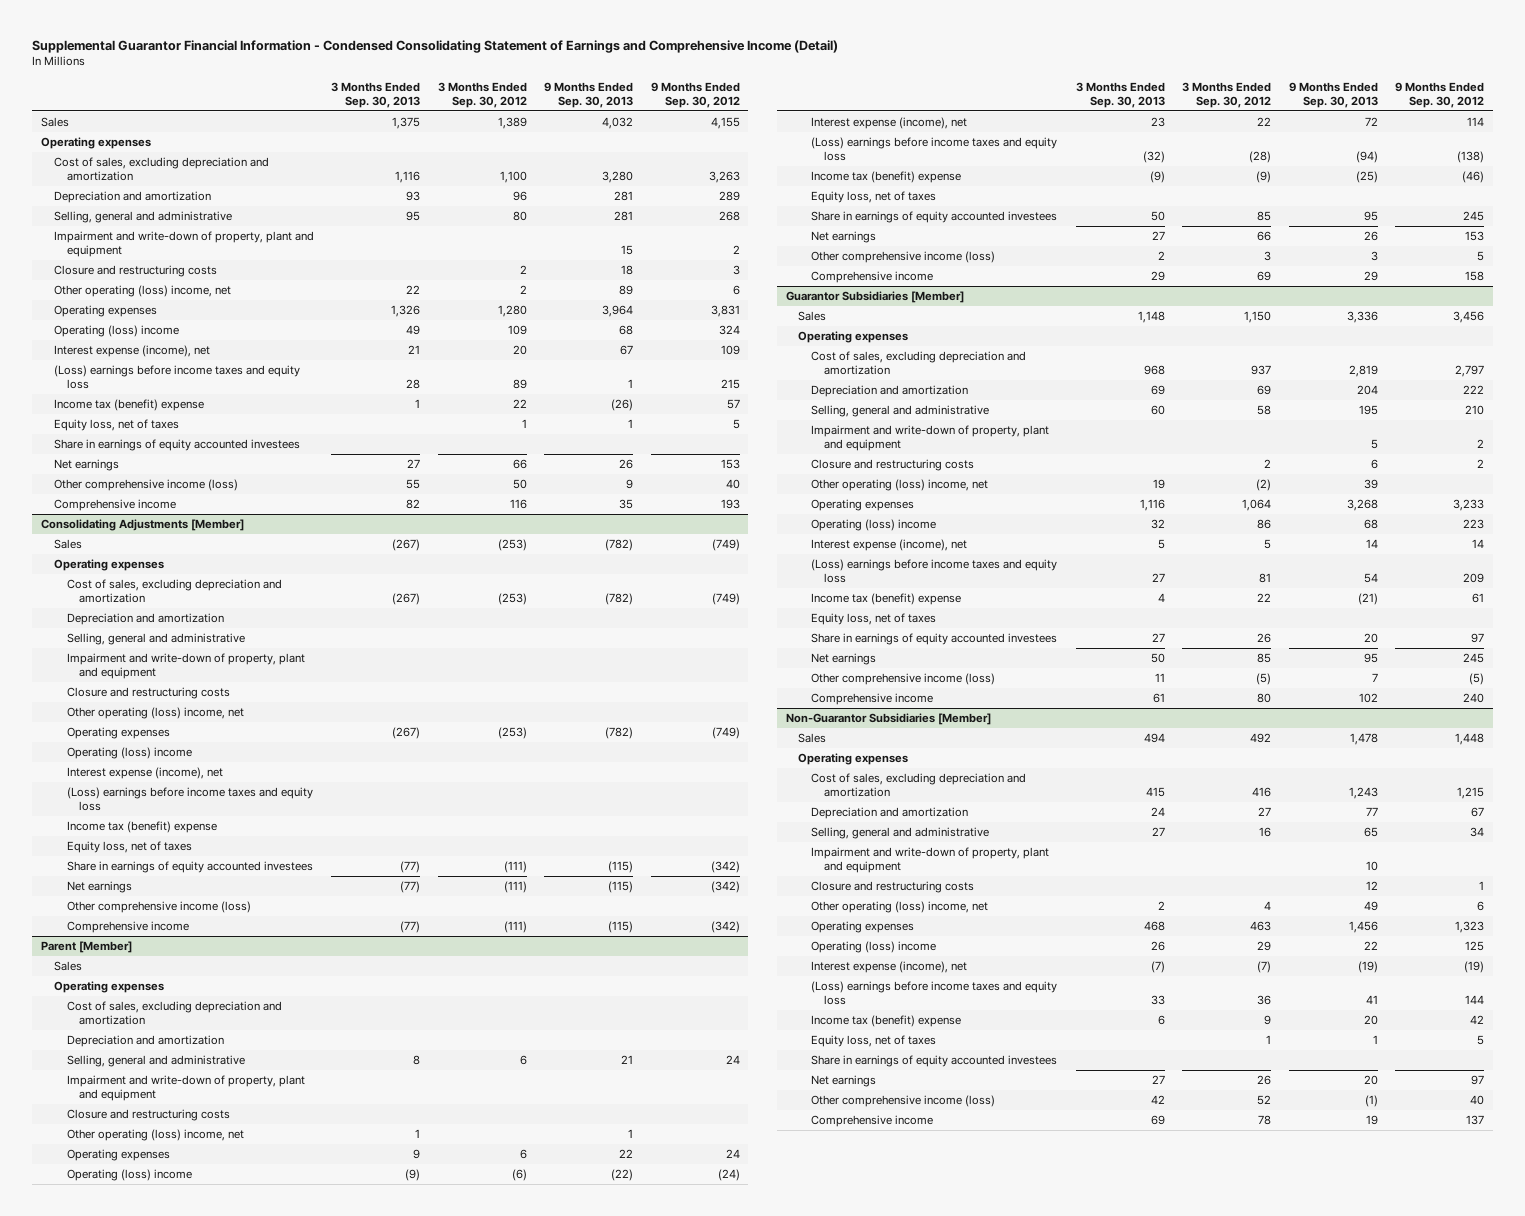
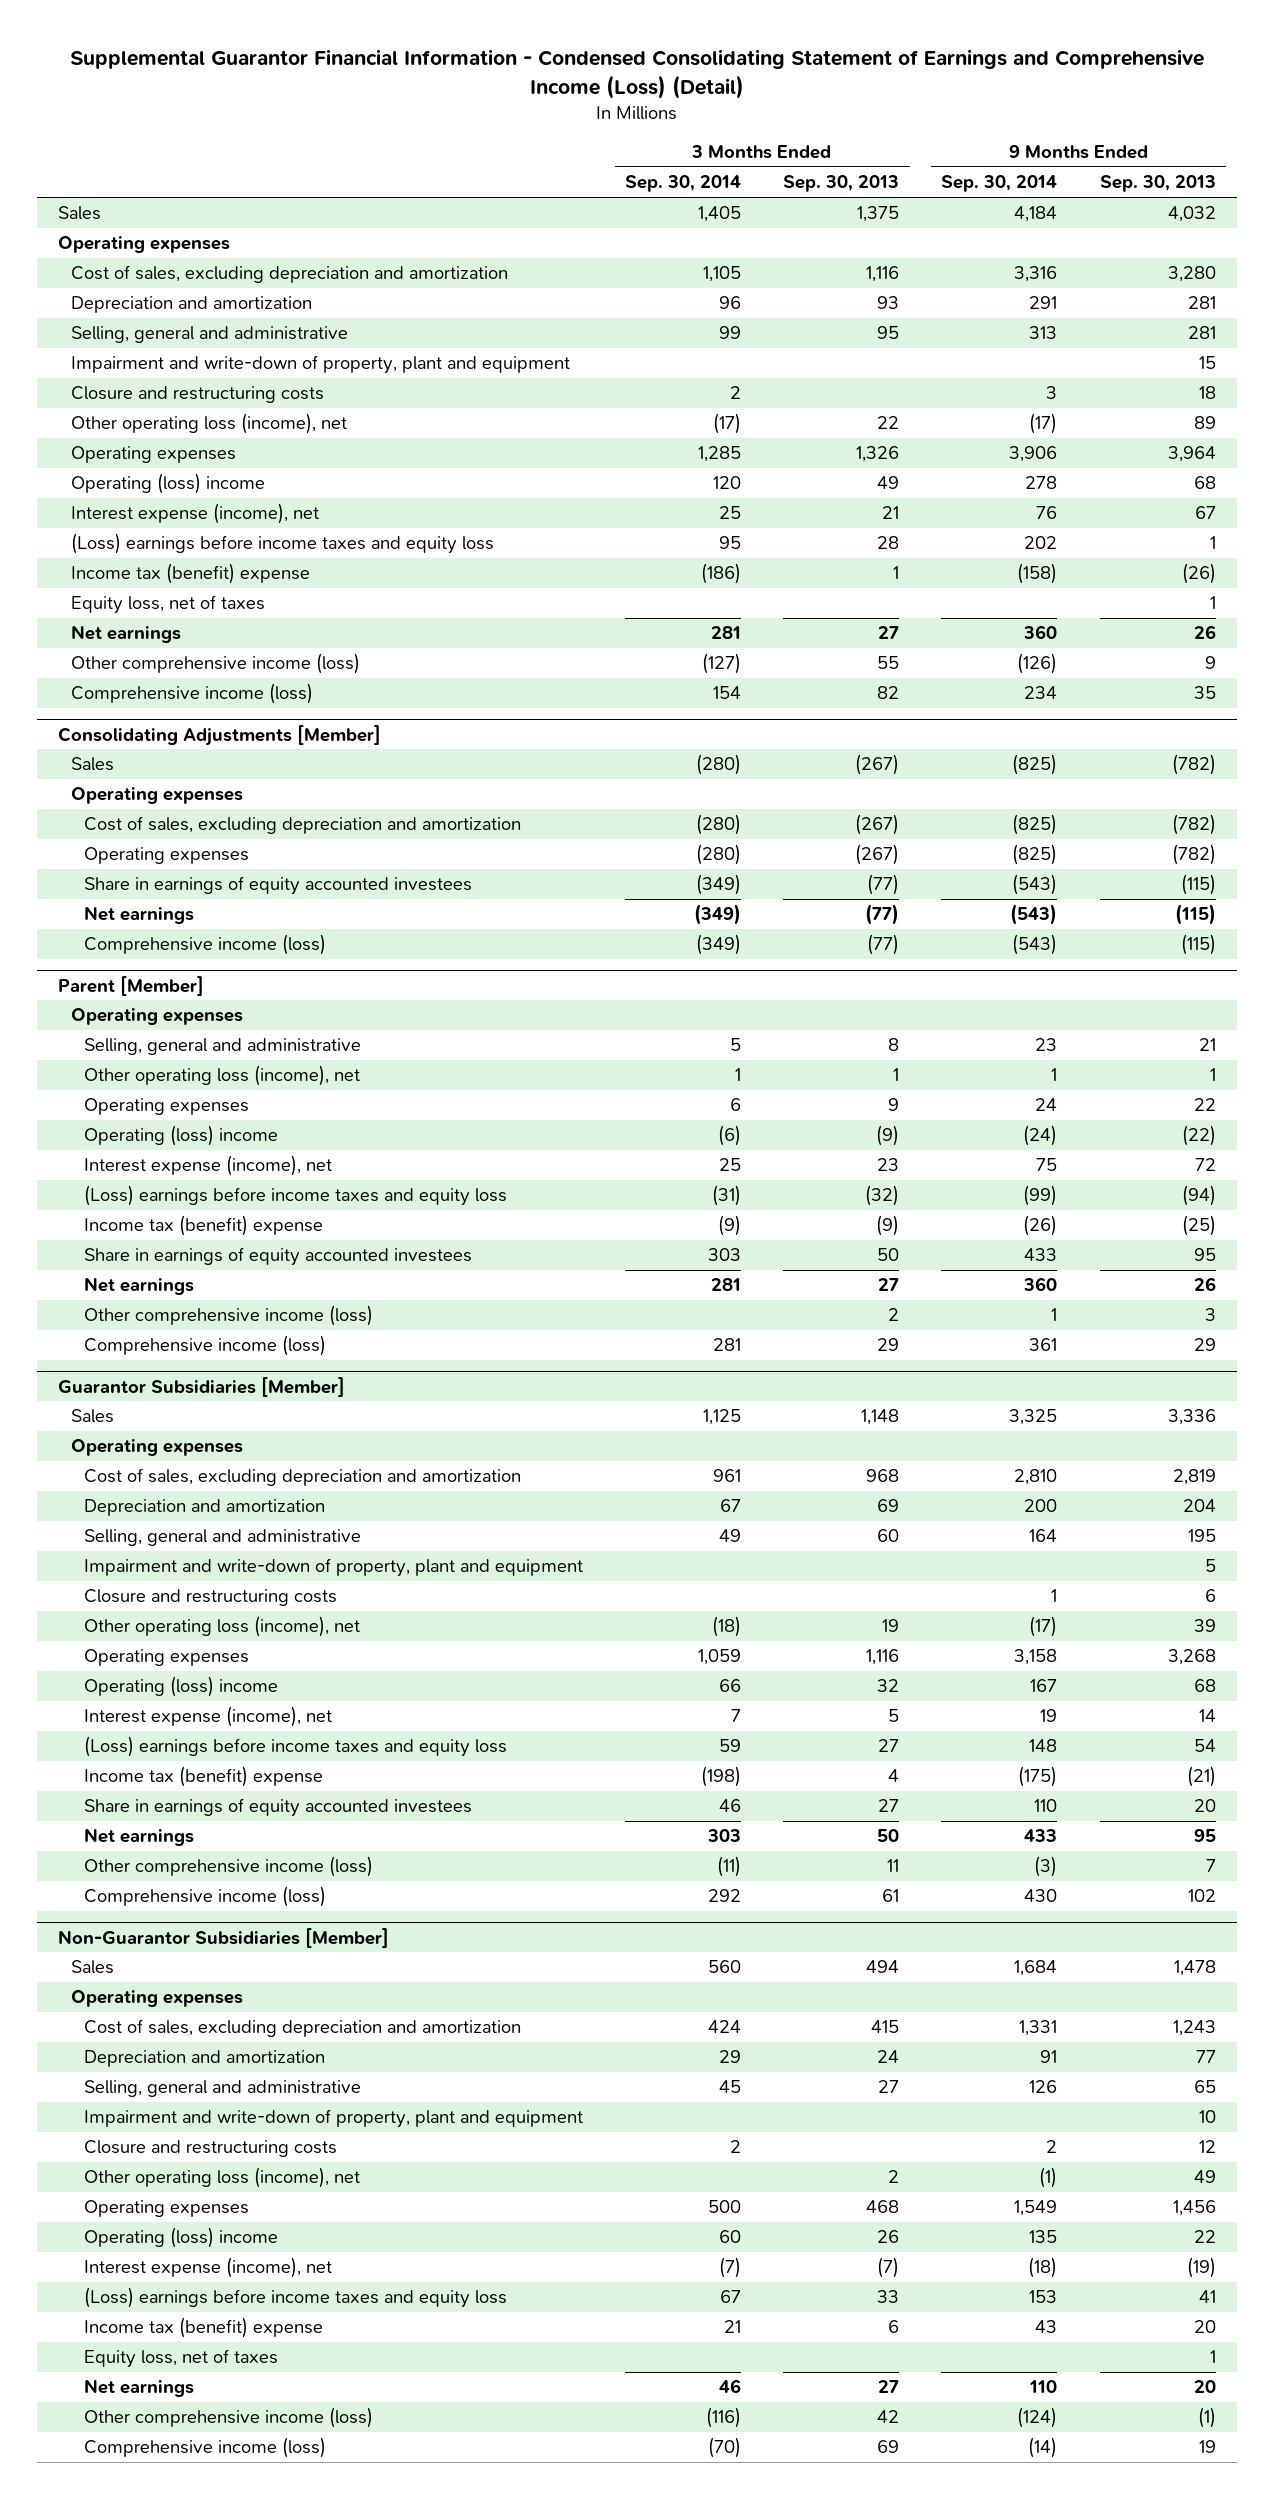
- Supplemental Guarantor Financial Information - Condensed Consolidating Statement of Earnings and Comprehensive Income (Detail)
+ Supplemental Guarantor Financial Information - Condensed Consolidating Statement of Earnings and Comprehensive Income (Loss) (Detail)
- | 3 Months Ended Sep. 30, 2013 | 3 Months Ended Sep. 30, 2012 | 9 Months Ended Sep. 30, 2013 | 9 Months Ended Sep. 30, 2012
+ | 3 Months Ended Sep. 30, 2014 | 3 Months Ended Sep. 30, 2013 | 9 Months Ended Sep. 30, 2014 | 9 Months Ended Sep. 30, 2013
- Other operating (loss) income, net | 22 | 2 | 89 | 6
+ Other operating loss (income), net | (17) | 22 | (17) | 89
- Share in earnings of equity accounted investees
- Comprehensive income | 82 | 116 | 35 | 193
+ Comprehensive income (loss) | 154 | 82 | 234 | 35
@ Consolidating Adjustments [Member]
- Depreciation and amortization
- Selling, general and administrative
- Impairment and write-down of property, plant and equipment
- Closure and restructuring costs
- Other operating (loss) income, net
- Operating (loss) income
- Interest expense (income), net
- (Loss) earnings before income taxes and equity loss
- Income tax (benefit) expense
- Equity loss, net of taxes
- Other comprehensive income (loss)
- Comprehensive income | (77) | (111) | (115) | (342)
+ Comprehensive income (loss) | (349) | (77) | (543) | (115)
@ Parent [Member]
- Sales
- Cost of sales, excluding depreciation and amortization
- Depreciation and amortization
- Impairment and write-down of property, plant and equipment
- Closure and restructuring costs
- Other operating (loss) income, net | 1 | | 1 |
+ Other operating loss (income), net | 1 | 1 | 1 | 1
- Equity loss, net of taxes
- Comprehensive income | 29 | 69 | 29 | 158
+ Comprehensive income (loss) | 281 | 29 | 361 | 29
@ Guarantor Subsidiaries [Member]
- Other operating (loss) income, net | 19 | (2) | 39 |
+ Other operating loss (income), net | (18) | 19 | (17) | 39
- Equity loss, net of taxes
- Comprehensive income | 61 | 80 | 102 | 240
+ Comprehensive income (loss) | 292 | 61 | 430 | 102
@ Non-Guarantor Subsidiaries [Member]
- Other operating (loss) income, net | 2 | 4 | 49 | 6
+ Other operating loss (income), net | | 2 | (1) | 49
- Share in earnings of equity accounted investees
- Comprehensive income | 69 | 78 | 19 | 137
+ Comprehensive income (loss) | (70) | 69 | (14) | 19

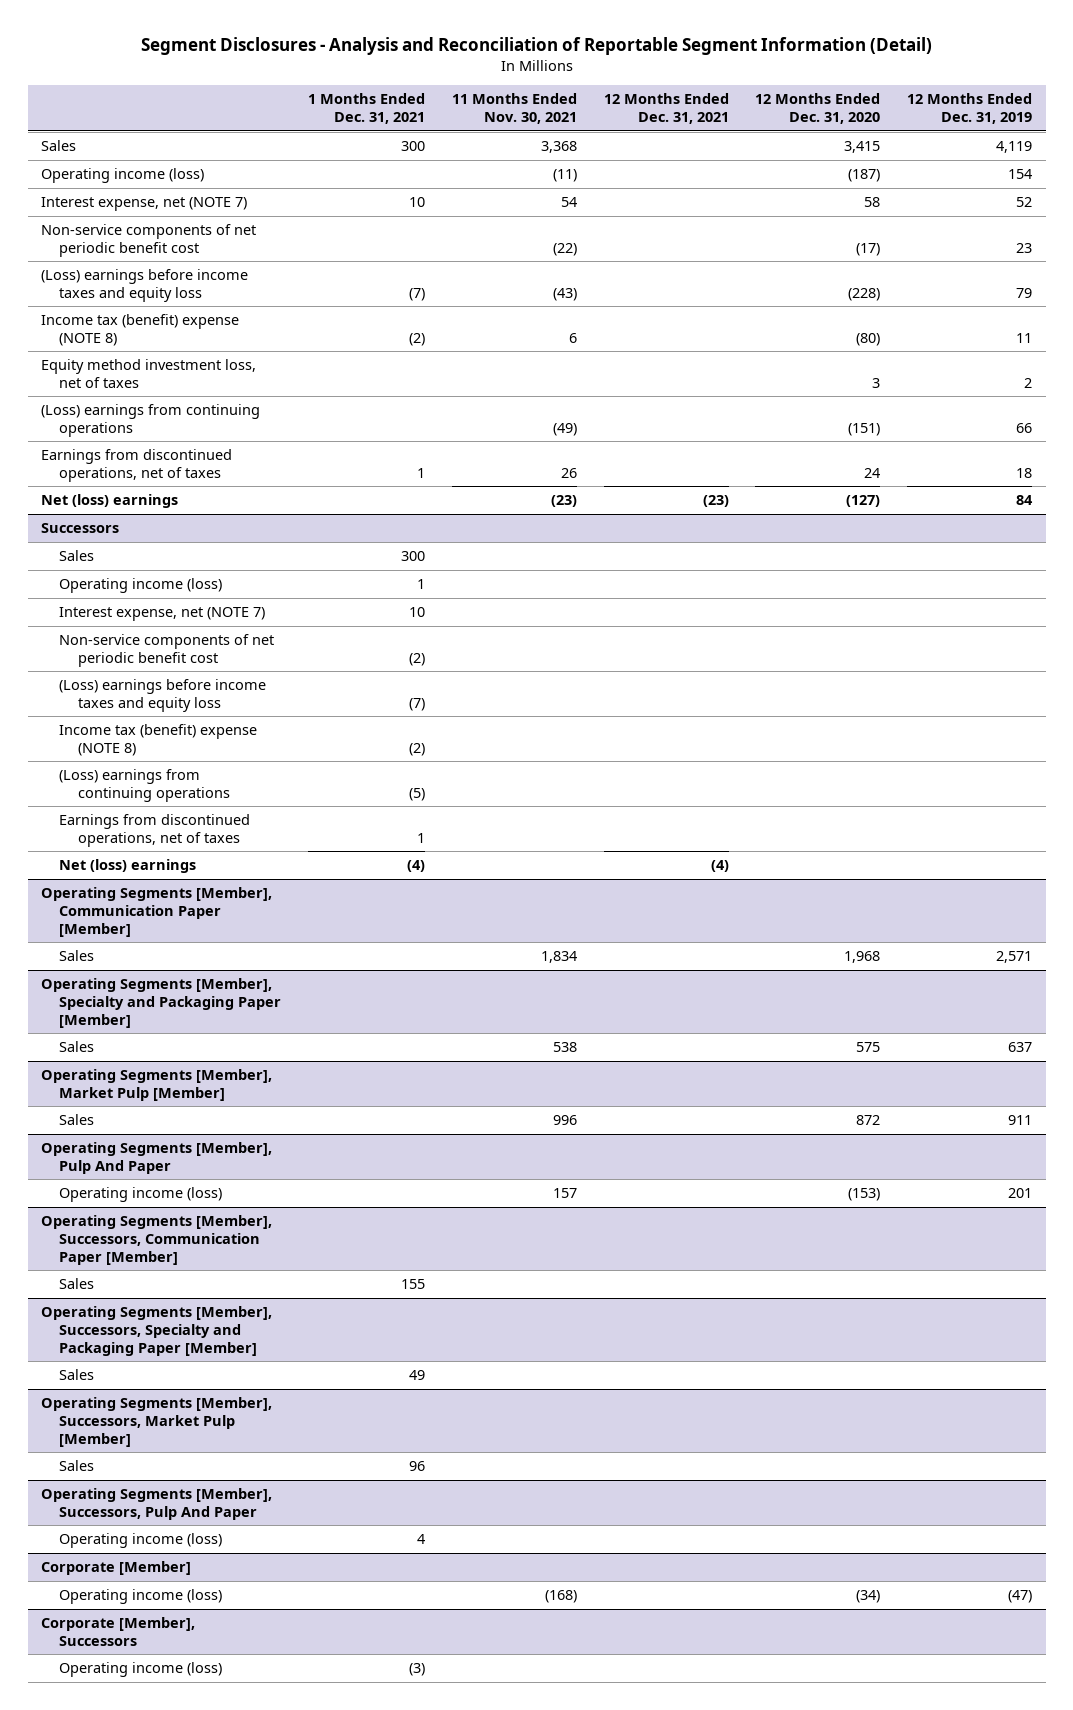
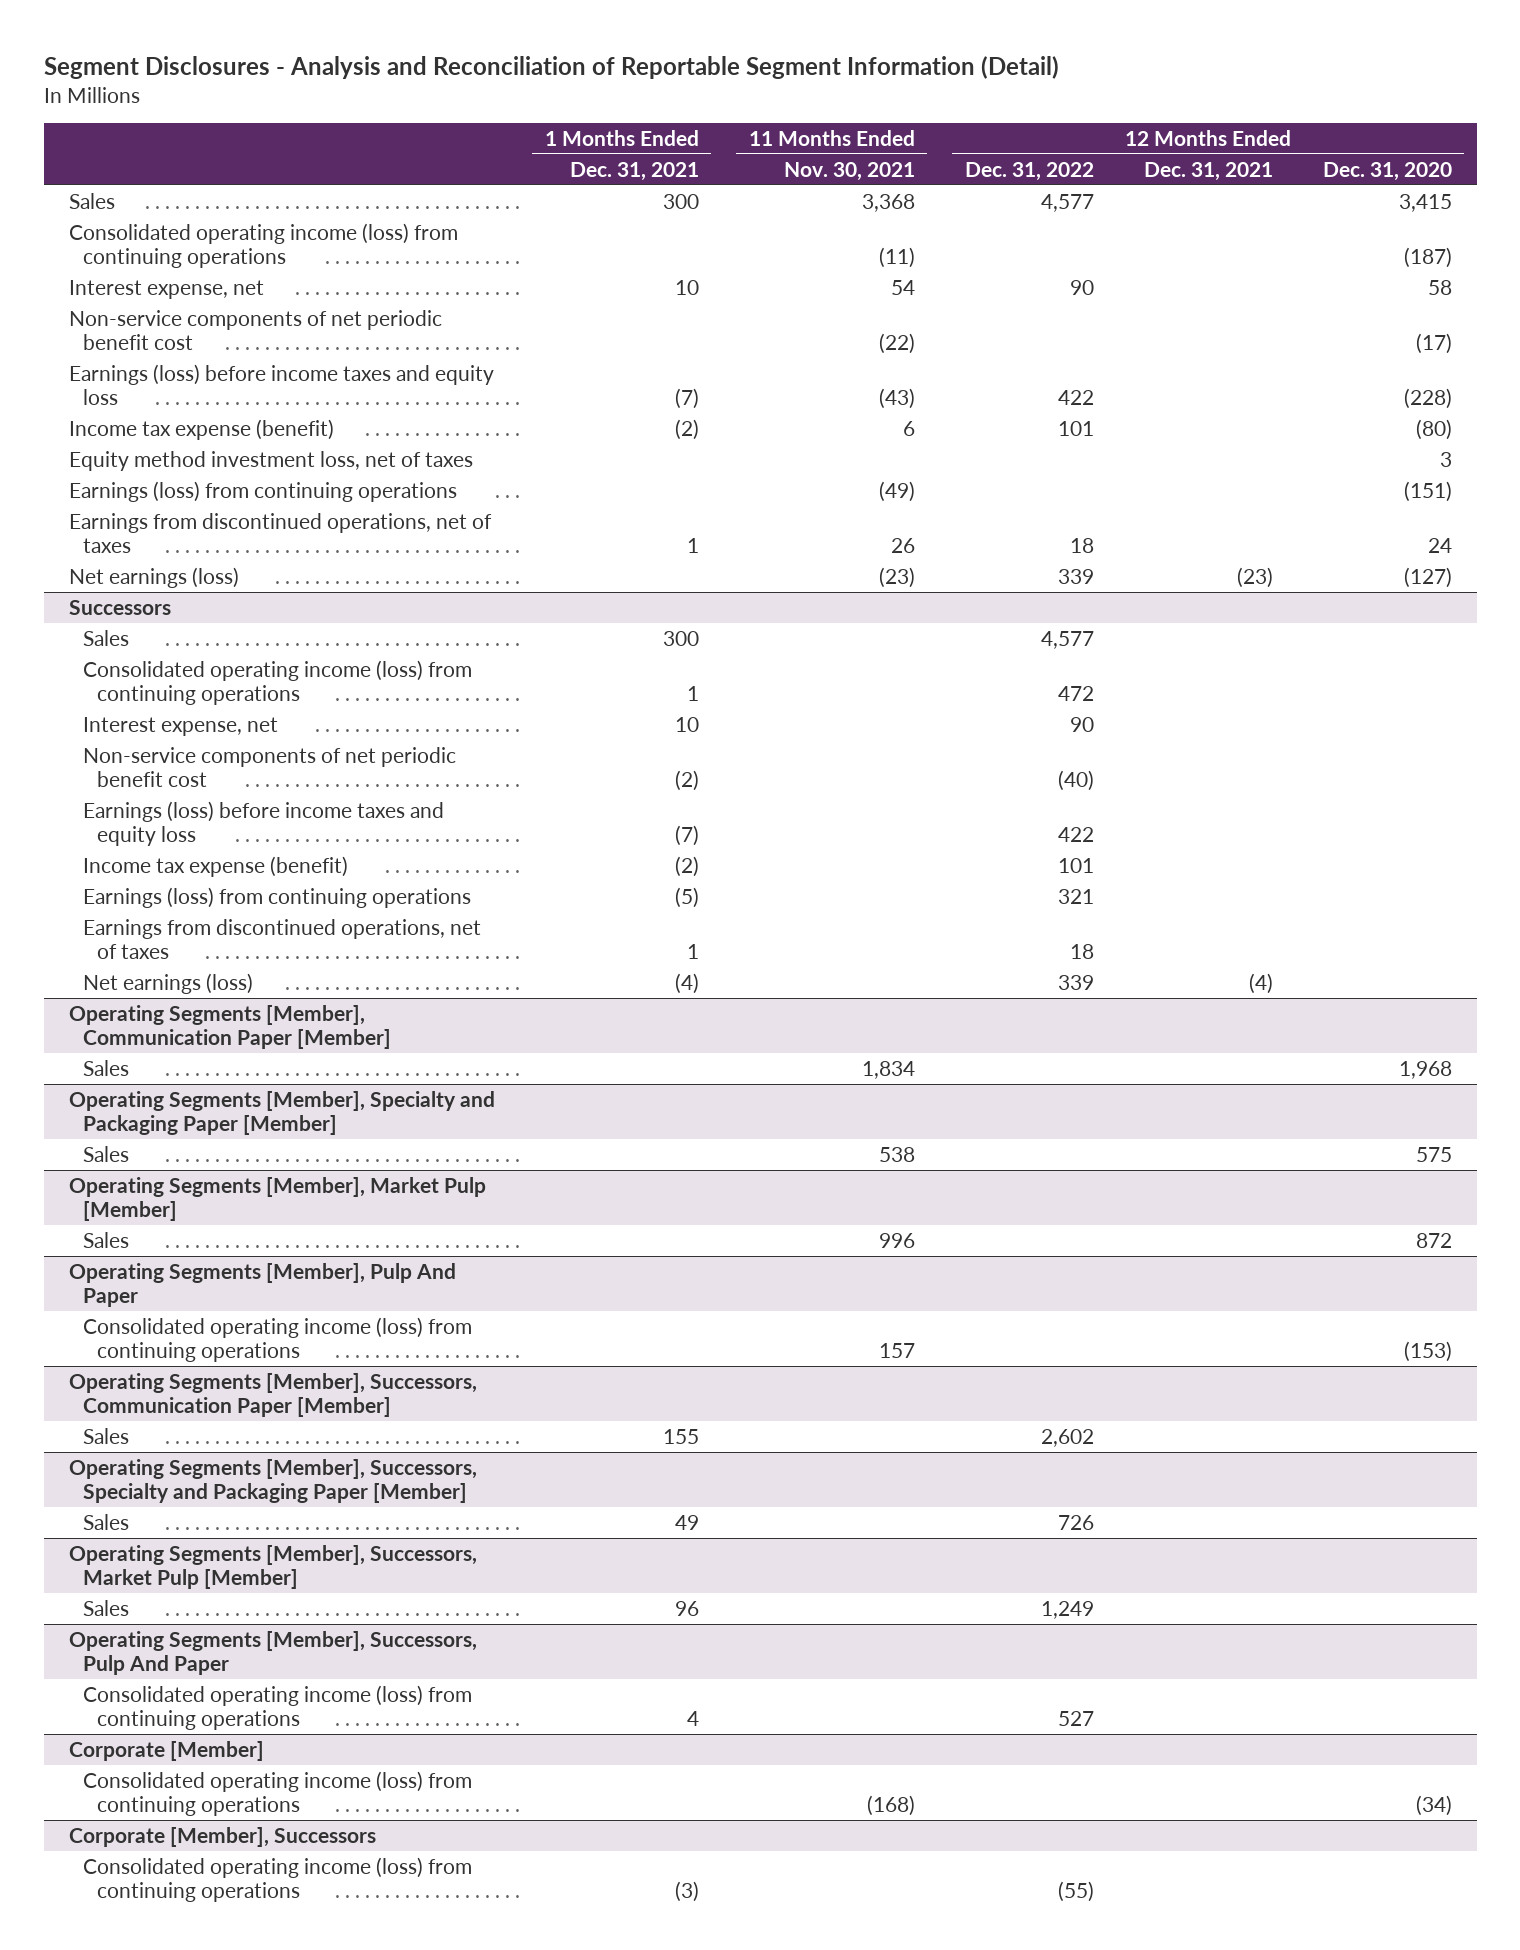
- | 1 Months Ended Dec. 31, 2021 | 11 Months Ended Nov. 30, 2021 | 12 Months Ended Dec. 31, 2021 | 12 Months Ended Dec. 31, 2020 | 12 Months Ended Dec. 31, 2019
+ | 1 Months Ended Dec. 31, 2021 | 11 Months Ended Nov. 30, 2021 | 12 Months Ended Dec. 31, 2022 | 12 Months Ended Dec. 31, 2021 | 12 Months Ended Dec. 31, 2020
- Operating income (loss) | | (11) | | (187) | 154
- Interest expense, net (NOTE 7) | 10 | 54 | | 58 | 52
+ Consolidated operating income (loss) from continuing operations | | (11) | | | (187)
+ Interest expense, net | 10 | 54 | 90 | | 58
- (Loss) earnings before income taxes and equity loss | (7) | (43) | | (228) | 79
- Income tax (benefit) expense (NOTE 8) | (2) | 6 | | (80) | 11
+ Earnings (loss) before income taxes and equity loss | (7) | (43) | 422 | | (228)
+ Income tax expense (benefit) | (2) | 6 | 101 | | (80)
- (Loss) earnings from continuing operations | | (49) | | (151) | 66
+ Earnings (loss) from continuing operations | | (49) | | | (151)
- Net (loss) earnings | | (23) | (23) | (127) | 84
+ Net earnings (loss) | | (23) | 339 | (23) | (127)
@ Successors
- Operating income (loss) | 1 | | | |
- Interest expense, net (NOTE 7) | 10 | | | |
+ Consolidated operating income (loss) from continuing operations | 1 | | 472 | |
+ Interest expense, net | 10 | | 90 | |
- (Loss) earnings before income taxes and equity loss | (7) | | | |
- Income tax (benefit) expense (NOTE 8) | (2) | | | |
- (Loss) earnings from continuing operations | (5) | | | |
+ Earnings (loss) before income taxes and equity loss | (7) | | 422 | |
+ Income tax expense (benefit) | (2) | | 101 | |
+ Earnings (loss) from continuing operations | (5) | | 321 | |
- Net (loss) earnings | (4) | | (4) | |
+ Net earnings (loss) | (4) | | 339 | (4) |
@ Operating Segments [Member], Pulp And Paper
- Operating income (loss) | | 157 | | (153) | 201
+ Consolidated operating income (loss) from continuing operations | | 157 | | | (153)
@ Operating Segments [Member], Successors, Pulp And Paper
- Operating income (loss) | 4 | | | |
+ Consolidated operating income (loss) from continuing operations | 4 | | 527 | |
@ Corporate [Member]
- Operating income (loss) | | (168) | | (34) | (47)
+ Consolidated operating income (loss) from continuing operations | | (168) | | | (34)
@ Corporate [Member], Successors
- Operating income (loss) | (3) | | | |
+ Consolidated operating income (loss) from continuing operations | (3) | | (55) | |

